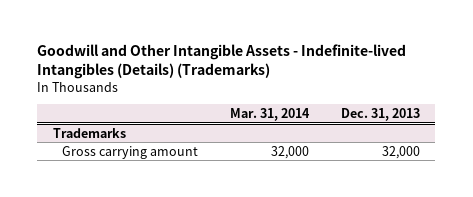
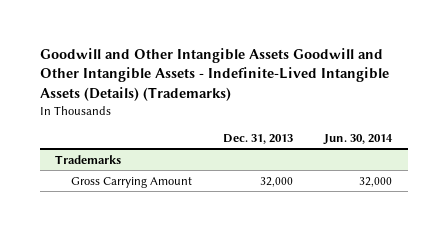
- Goodwill and Other Intangible Assets - Indefinite-lived Intangibles (Details) (Trademarks)
+ Goodwill and Other Intangible Assets Goodwill and Other Intangible Assets - Indefinite-Lived Intangible Assets (Details) (Trademarks)
- | Mar. 31, 2014 | Dec. 31, 2013
+ | Dec. 31, 2013 | Jun. 30, 2014
@ Trademarks
- Gross carrying amount | 32,000 | 32,000
+ Gross Carrying Amount | 32,000 | 32,000

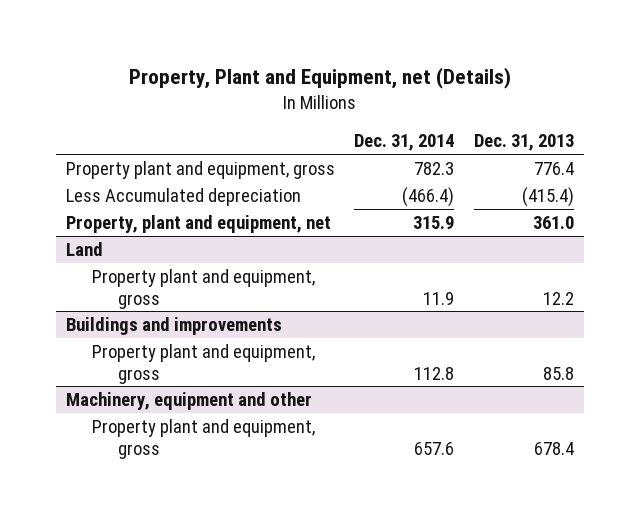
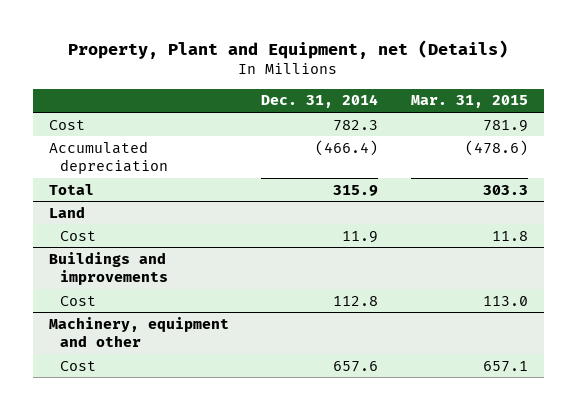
- | Dec. 31, 2014 | Dec. 31, 2013
+ | Dec. 31, 2014 | Mar. 31, 2015
- Property plant and equipment, gross | 782.3 | 776.4
- Less Accumulated depreciation | (466.4) | (415.4)
- Property, plant and equipment, net | 315.9 | 361.0
+ Cost | 782.3 | 781.9
+ Accumulated depreciation | (466.4) | (478.6)
+ Total | 315.9 | 303.3
@ Land
- Property plant and equipment, gross | 11.9 | 12.2
+ Cost | 11.9 | 11.8
@ Buildings and improvements
- Property plant and equipment, gross | 112.8 | 85.8
+ Cost | 112.8 | 113.0
@ Machinery, equipment and other
- Property plant and equipment, gross | 657.6 | 678.4
+ Cost | 657.6 | 657.1

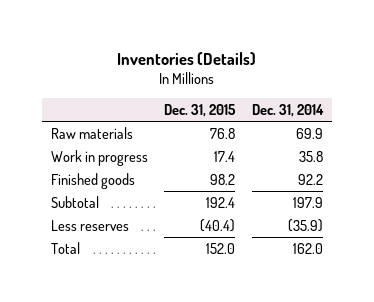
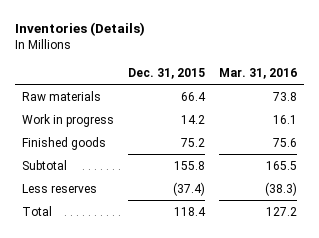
- | Dec. 31, 2015 | Dec. 31, 2014
+ | Dec. 31, 2015 | Mar. 31, 2016
- Raw materials | 76.8 | 69.9
- Work in progress | 17.4 | 35.8
- Finished goods | 98.2 | 92.2
- Subtotal | 192.4 | 197.9
- Less reserves | (40.4) | (35.9)
- Total | 152.0 | 162.0
+ Raw materials | 66.4 | 73.8
+ Work in progress | 14.2 | 16.1
+ Finished goods | 75.2 | 75.6
+ Subtotal | 155.8 | 165.5
+ Less reserves | (37.4) | (38.3)
+ Total | 118.4 | 127.2

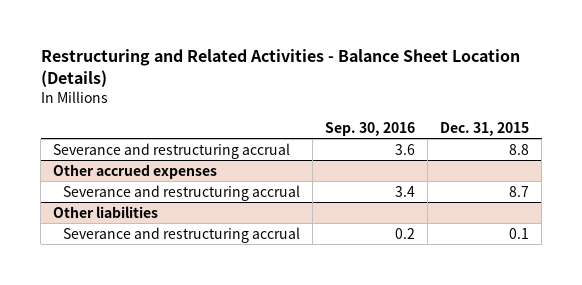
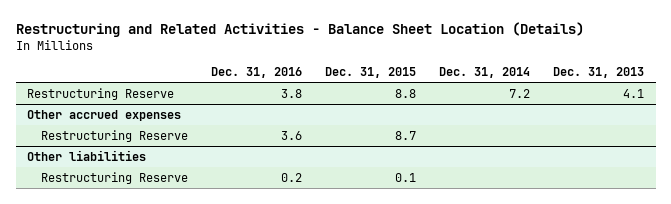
- | Sep. 30, 2016 | Dec. 31, 2015
+ | Dec. 31, 2016 | Dec. 31, 2015 | Dec. 31, 2014 | Dec. 31, 2013
- Severance and restructuring accrual | 3.6 | 8.8
+ Restructuring Reserve | 3.8 | 8.8 | 7.2 | 4.1
@ Other accrued expenses
- Severance and restructuring accrual | 3.4 | 8.7
+ Restructuring Reserve | 3.6 | 8.7 | |
@ Other liabilities
- Severance and restructuring accrual | 0.2 | 0.1
+ Restructuring Reserve | 0.2 | 0.1 | |

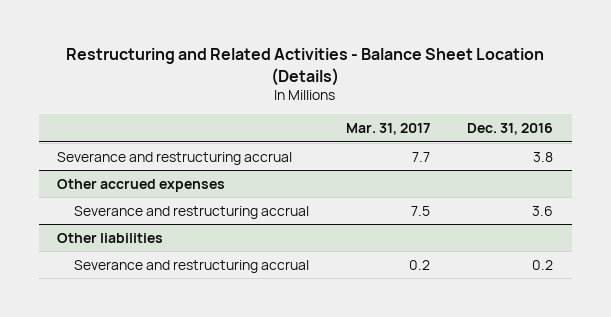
- | Dec. 31, 2016 | Dec. 31, 2015 | Dec. 31, 2014 | Dec. 31, 2013
+ | Mar. 31, 2017 | Dec. 31, 2016
- Restructuring Reserve | 3.8 | 8.8 | 7.2 | 4.1
+ Severance and restructuring accrual | 7.7 | 3.8
@ Other accrued expenses
- Restructuring Reserve | 3.6 | 8.7 | |
+ Severance and restructuring accrual | 7.5 | 3.6
@ Other liabilities
- Restructuring Reserve | 0.2 | 0.1 | |
+ Severance and restructuring accrual | 0.2 | 0.2

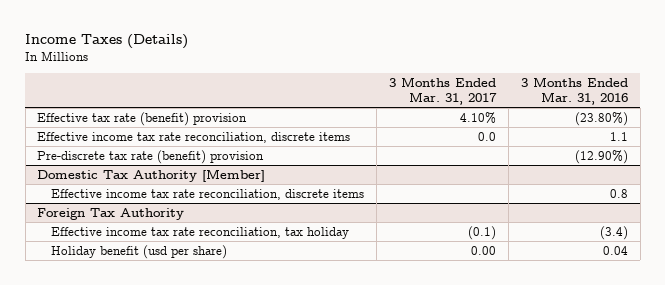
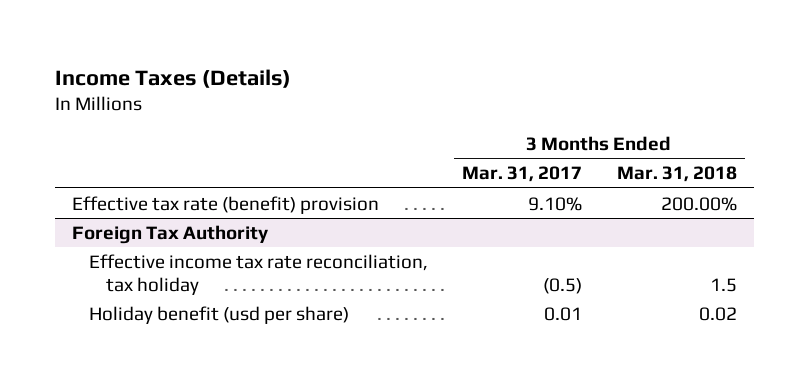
- | 3 Months Ended Mar. 31, 2017 | 3 Months Ended Mar. 31, 2016
+ | 3 Months Ended Mar. 31, 2017 | 3 Months Ended Mar. 31, 2018
- Effective tax rate (benefit) provision | 4.10% | (23.80%)
- Effective income tax rate reconciliation, discrete items | 0.0 | 1.1
- Pre-discrete tax rate (benefit) provision | | (12.90%)
- Domestic Tax Authority [Member]
- Effective income tax rate reconciliation, discrete items | | 0.8
+ Effective tax rate (benefit) provision | 9.10% | 200.00%
@ Foreign Tax Authority
- Effective income tax rate reconciliation, tax holiday | (0.1) | (3.4)
- Holiday benefit (usd per share) | 0.00 | 0.04
+ Effective income tax rate reconciliation, tax holiday | (0.5) | 1.5
+ Holiday benefit (usd per share) | 0.01 | 0.02

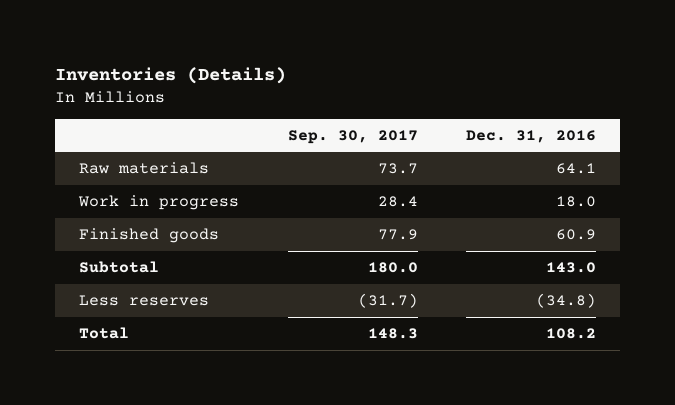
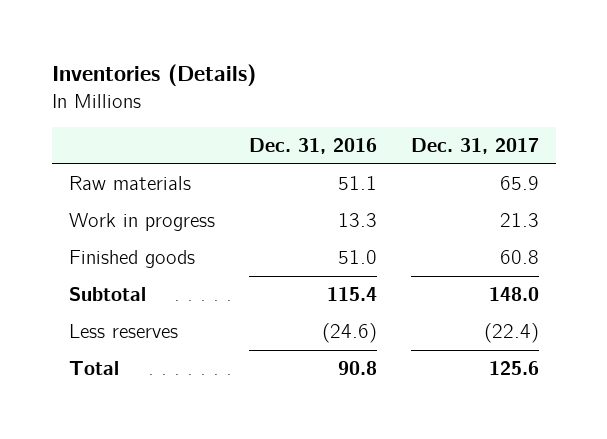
- | Sep. 30, 2017 | Dec. 31, 2016
+ | Dec. 31, 2016 | Dec. 31, 2017
- Raw materials | 73.7 | 64.1
- Work in progress | 28.4 | 18.0
- Finished goods | 77.9 | 60.9
- Subtotal | 180.0 | 143.0
- Less reserves | (31.7) | (34.8)
- Total | 148.3 | 108.2
+ Raw materials | 51.1 | 65.9
+ Work in progress | 13.3 | 21.3
+ Finished goods | 51.0 | 60.8
+ Subtotal | 115.4 | 148.0
+ Less reserves | (24.6) | (22.4)
+ Total | 90.8 | 125.6

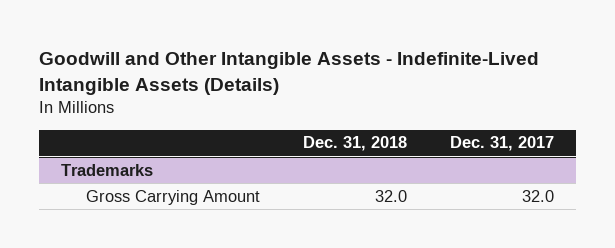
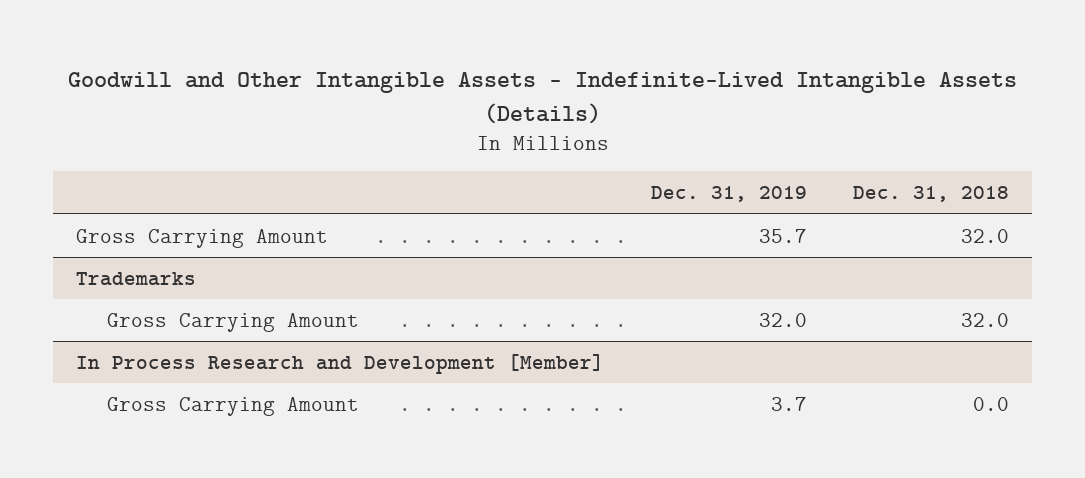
- | Dec. 31, 2018 | Dec. 31, 2017
+ | Dec. 31, 2019 | Dec. 31, 2018
+ Gross Carrying Amount | 35.7 | 32.0
+ In Process Research and Development [Member]
+ Gross Carrying Amount | 3.7 | 0.0

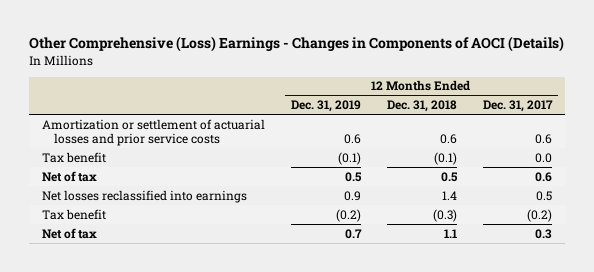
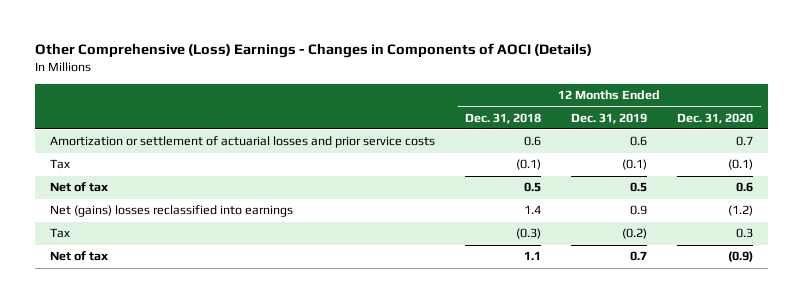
- | 12 Months Ended Dec. 31, 2019 | 12 Months Ended Dec. 31, 2018 | 12 Months Ended Dec. 31, 2017
+ | 12 Months Ended Dec. 31, 2018 | 12 Months Ended Dec. 31, 2019 | 12 Months Ended Dec. 31, 2020
- Tax benefit | (0.1) | (0.1) | 0.0
+ Tax | (0.1) | (0.1) | (0.1)
- Net losses reclassified into earnings | 0.9 | 1.4 | 0.5
- Tax benefit | (0.2) | (0.3) | (0.2)
+ Net (gains) losses reclassified into earnings | 1.4 | 0.9 | (1.2)
+ Tax | (0.3) | (0.2) | 0.3

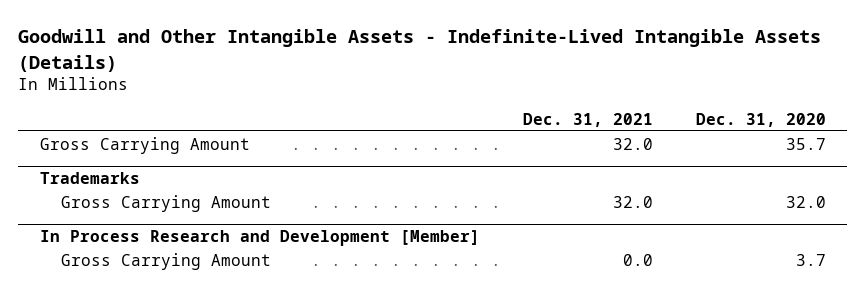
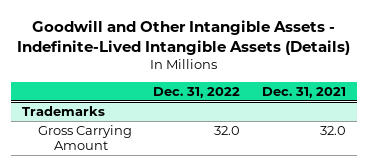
- | Dec. 31, 2021 | Dec. 31, 2020
+ | Dec. 31, 2022 | Dec. 31, 2021
- Gross Carrying Amount | 32.0 | 35.7
- In Process Research and Development [Member]
- Gross Carrying Amount | 0.0 | 3.7

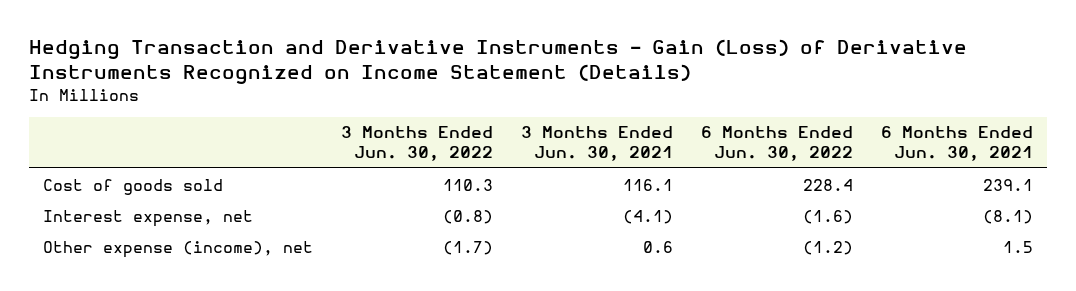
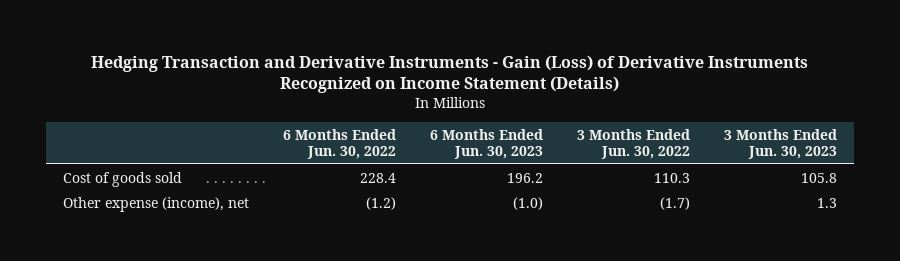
- | 3 Months Ended Jun. 30, 2022 | 3 Months Ended Jun. 30, 2021 | 6 Months Ended Jun. 30, 2022 | 6 Months Ended Jun. 30, 2021
+ | 6 Months Ended Jun. 30, 2022 | 6 Months Ended Jun. 30, 2023 | 3 Months Ended Jun. 30, 2022 | 3 Months Ended Jun. 30, 2023
- Interest expense, net | (0.8) | (4.1) | (1.6) | (8.1)

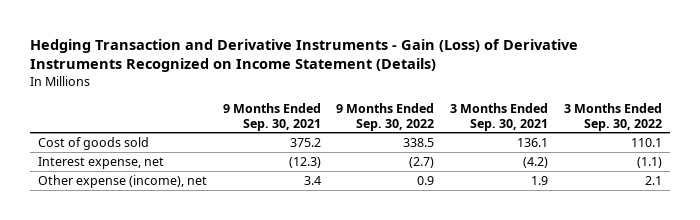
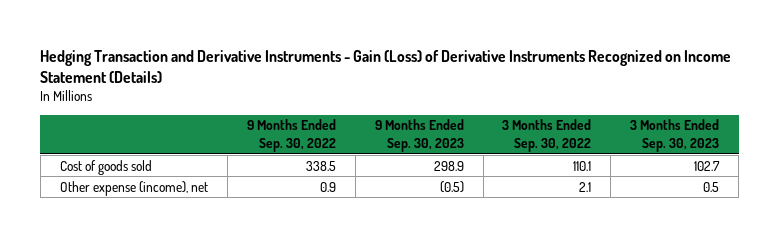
- | 9 Months Ended Sep. 30, 2021 | 9 Months Ended Sep. 30, 2022 | 3 Months Ended Sep. 30, 2021 | 3 Months Ended Sep. 30, 2022
+ | 9 Months Ended Sep. 30, 2022 | 9 Months Ended Sep. 30, 2023 | 3 Months Ended Sep. 30, 2022 | 3 Months Ended Sep. 30, 2023
- Interest expense, net | (12.3) | (2.7) | (4.2) | (1.1)

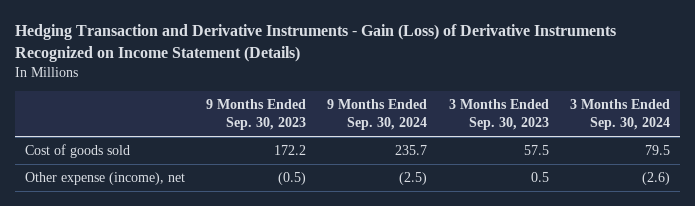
- | 9 Months Ended Sep. 30, 2022 | 9 Months Ended Sep. 30, 2023 | 3 Months Ended Sep. 30, 2022 | 3 Months Ended Sep. 30, 2023
+ | 9 Months Ended Sep. 30, 2023 | 9 Months Ended Sep. 30, 2024 | 3 Months Ended Sep. 30, 2023 | 3 Months Ended Sep. 30, 2024
- Cost of goods sold | 338.5 | 298.9 | 110.1 | 102.7
+ Cost of goods sold | 172.2 | 235.7 | 57.5 | 79.5

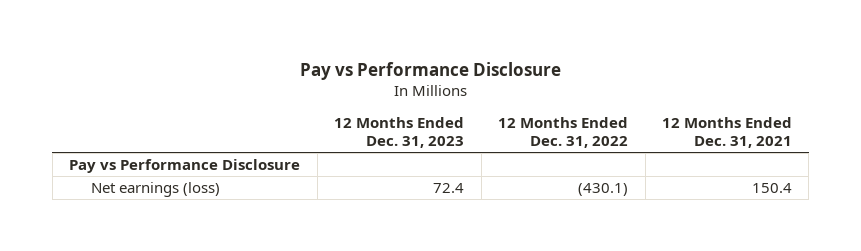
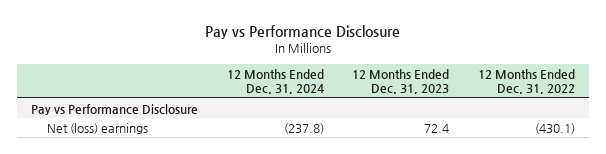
- | 12 Months Ended Dec. 31, 2023 | 12 Months Ended Dec. 31, 2022 | 12 Months Ended Dec. 31, 2021
+ | 12 Months Ended Dec. 31, 2024 | 12 Months Ended Dec. 31, 2023 | 12 Months Ended Dec. 31, 2022
- Net earnings (loss) | 72.4 | (430.1) | 150.4
+ Net (loss) earnings | (237.8) | 72.4 | (430.1)

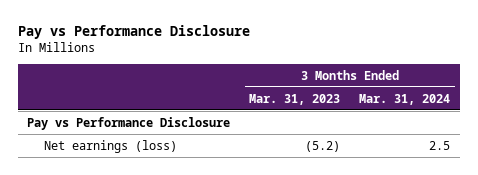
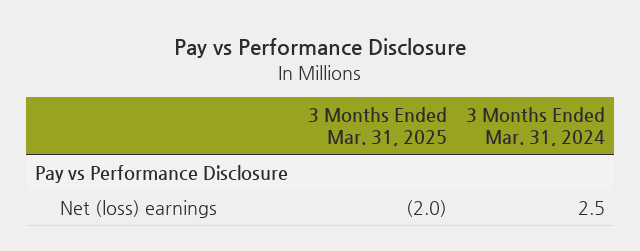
- | 3 Months Ended Mar. 31, 2023 | 3 Months Ended Mar. 31, 2024
+ | 3 Months Ended Mar. 31, 2025 | 3 Months Ended Mar. 31, 2024
- Net earnings (loss) | (5.2) | 2.5
+ Net (loss) earnings | (2.0) | 2.5

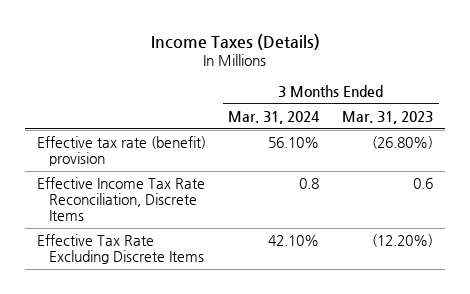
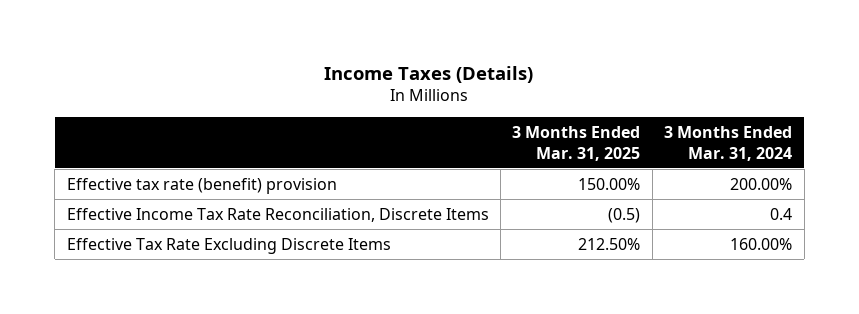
- | 3 Months Ended Mar. 31, 2024 | 3 Months Ended Mar. 31, 2023
+ | 3 Months Ended Mar. 31, 2025 | 3 Months Ended Mar. 31, 2024
- Effective tax rate (benefit) provision | 56.10% | (26.80%)
- Effective Income Tax Rate Reconciliation, Discrete Items | 0.8 | 0.6
- Effective Tax Rate Excluding Discrete Items | 42.10% | (12.20%)
+ Effective tax rate (benefit) provision | 150.00% | 200.00%
+ Effective Income Tax Rate Reconciliation, Discrete Items | (0.5) | 0.4
+ Effective Tax Rate Excluding Discrete Items | 212.50% | 160.00%

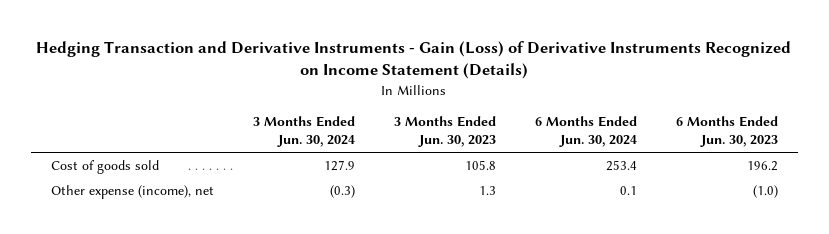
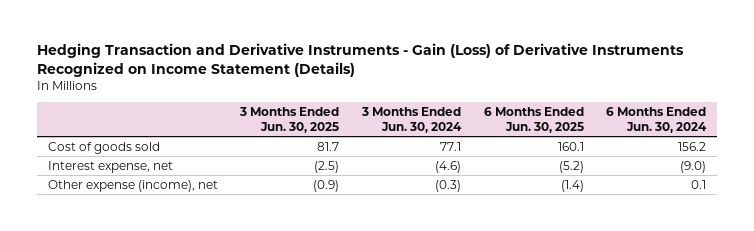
- | 3 Months Ended Jun. 30, 2024 | 3 Months Ended Jun. 30, 2023 | 6 Months Ended Jun. 30, 2024 | 6 Months Ended Jun. 30, 2023
+ | 3 Months Ended Jun. 30, 2025 | 3 Months Ended Jun. 30, 2024 | 6 Months Ended Jun. 30, 2025 | 6 Months Ended Jun. 30, 2024
- Cost of goods sold | 127.9 | 105.8 | 253.4 | 196.2
+ Cost of goods sold | 81.7 | 77.1 | 160.1 | 156.2
+ Interest expense, net | (2.5) | (4.6) | (5.2) | (9.0)

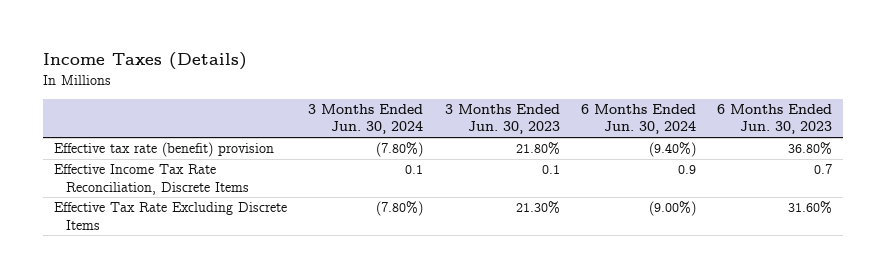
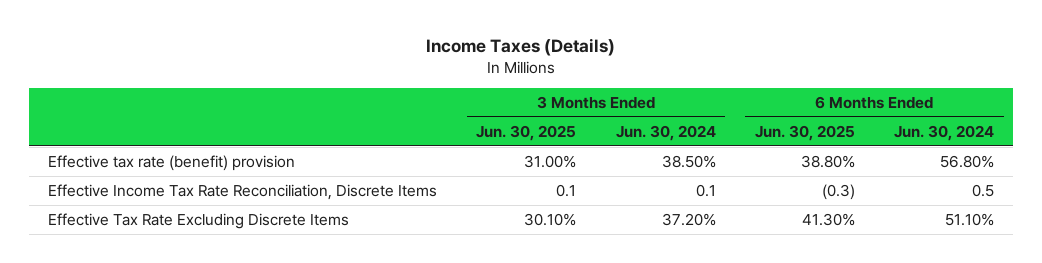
- | 3 Months Ended Jun. 30, 2024 | 3 Months Ended Jun. 30, 2023 | 6 Months Ended Jun. 30, 2024 | 6 Months Ended Jun. 30, 2023
+ | 3 Months Ended Jun. 30, 2025 | 3 Months Ended Jun. 30, 2024 | 6 Months Ended Jun. 30, 2025 | 6 Months Ended Jun. 30, 2024
- Effective tax rate (benefit) provision | (7.80%) | 21.80% | (9.40%) | 36.80%
- Effective Income Tax Rate Reconciliation, Discrete Items | 0.1 | 0.1 | 0.9 | 0.7
- Effective Tax Rate Excluding Discrete Items | (7.80%) | 21.30% | (9.00%) | 31.60%
+ Effective tax rate (benefit) provision | 31.00% | 38.50% | 38.80% | 56.80%
+ Effective Income Tax Rate Reconciliation, Discrete Items | 0.1 | 0.1 | (0.3) | 0.5
+ Effective Tax Rate Excluding Discrete Items | 30.10% | 37.20% | 41.30% | 51.10%

